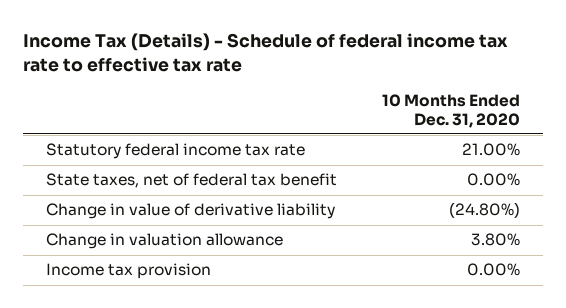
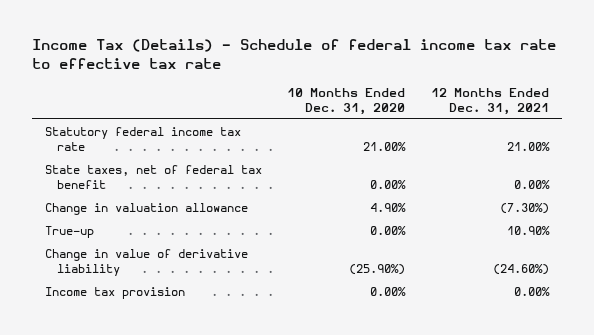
- | 10 Months Ended Dec. 31, 2020
+ | 10 Months Ended Dec. 31, 2020 | 12 Months Ended Dec. 31, 2021
- Change in value of derivative liability | (24.80%)
- Change in valuation allowance | 3.80%
+ Change in valuation allowance | 4.90% | (7.30%)
+ True-up | 0.00% | 10.90%
+ Change in value of derivative liability | (25.90%) | (24.60%)

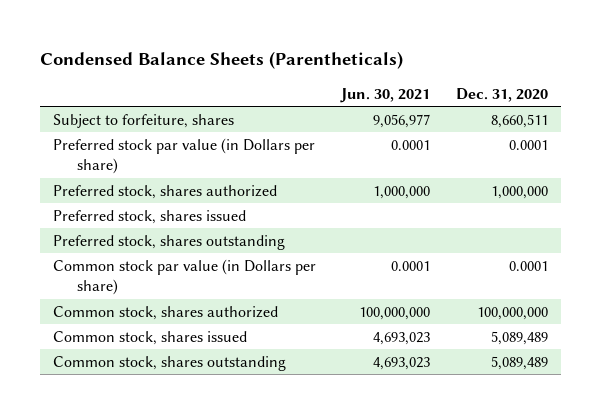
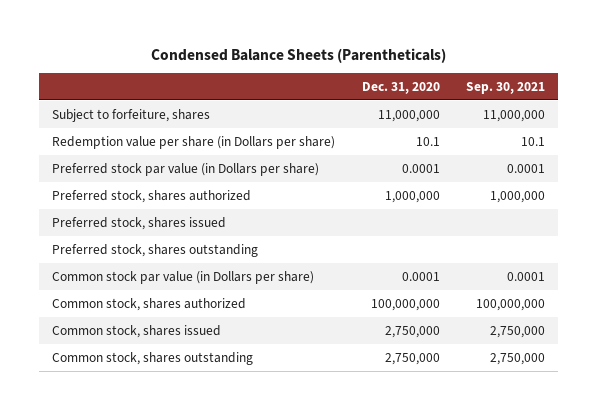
- | Jun. 30, 2021 | Dec. 31, 2020
+ | Dec. 31, 2020 | Sep. 30, 2021
- Subject to forfeiture, shares | 9,056,977 | 8,660,511
+ Subject to forfeiture, shares | 11,000,000 | 11,000,000
+ Redemption value per share (in Dollars per share) | 10.1 | 10.1
- Common stock, shares issued | 4,693,023 | 5,089,489
- Common stock, shares outstanding | 4,693,023 | 5,089,489
+ Common stock, shares issued | 2,750,000 | 2,750,000
+ Common stock, shares outstanding | 2,750,000 | 2,750,000

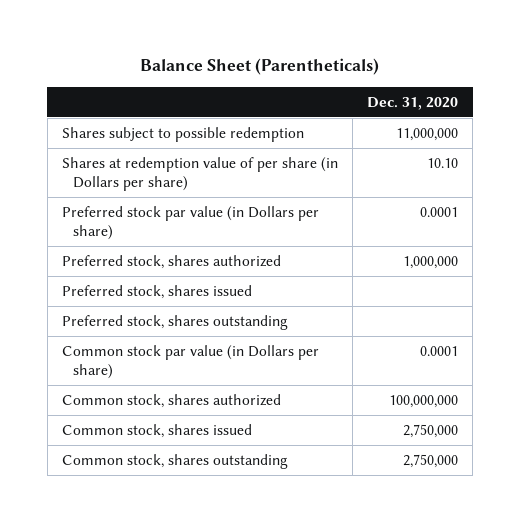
- Condensed Balance Sheets (Parentheticals)
+ Balance Sheet (Parentheticals)
- | Dec. 31, 2020 | Sep. 30, 2021
+ | Dec. 31, 2020
- Subject to forfeiture, shares | 11,000,000 | 11,000,000
- Redemption value per share (in Dollars per share) | 10.1 | 10.1
+ Shares subject to possible redemption | 11,000,000
+ Shares at redemption value of per share (in Dollars per share) | 10.10

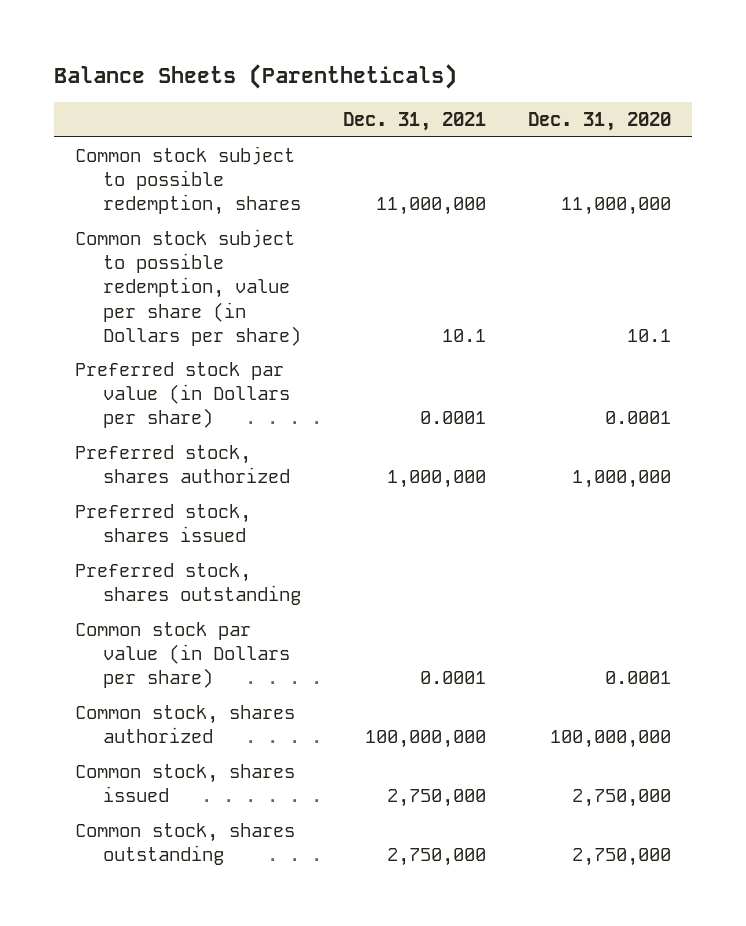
- Balance Sheet (Parentheticals)
+ Balance Sheets (Parentheticals)
- | Dec. 31, 2020
+ | Dec. 31, 2021 | Dec. 31, 2020
- Shares subject to possible redemption | 11,000,000
- Shares at redemption value of per share (in Dollars per share) | 10.10
+ Common stock subject to possible redemption, shares | 11,000,000 | 11,000,000
+ Common stock subject to possible redemption, value per share (in Dollars per share) | 10.1 | 10.1

